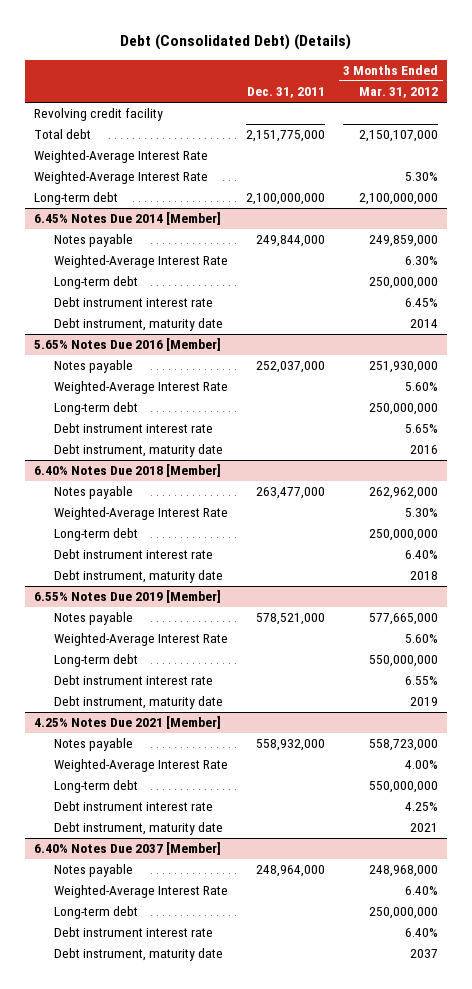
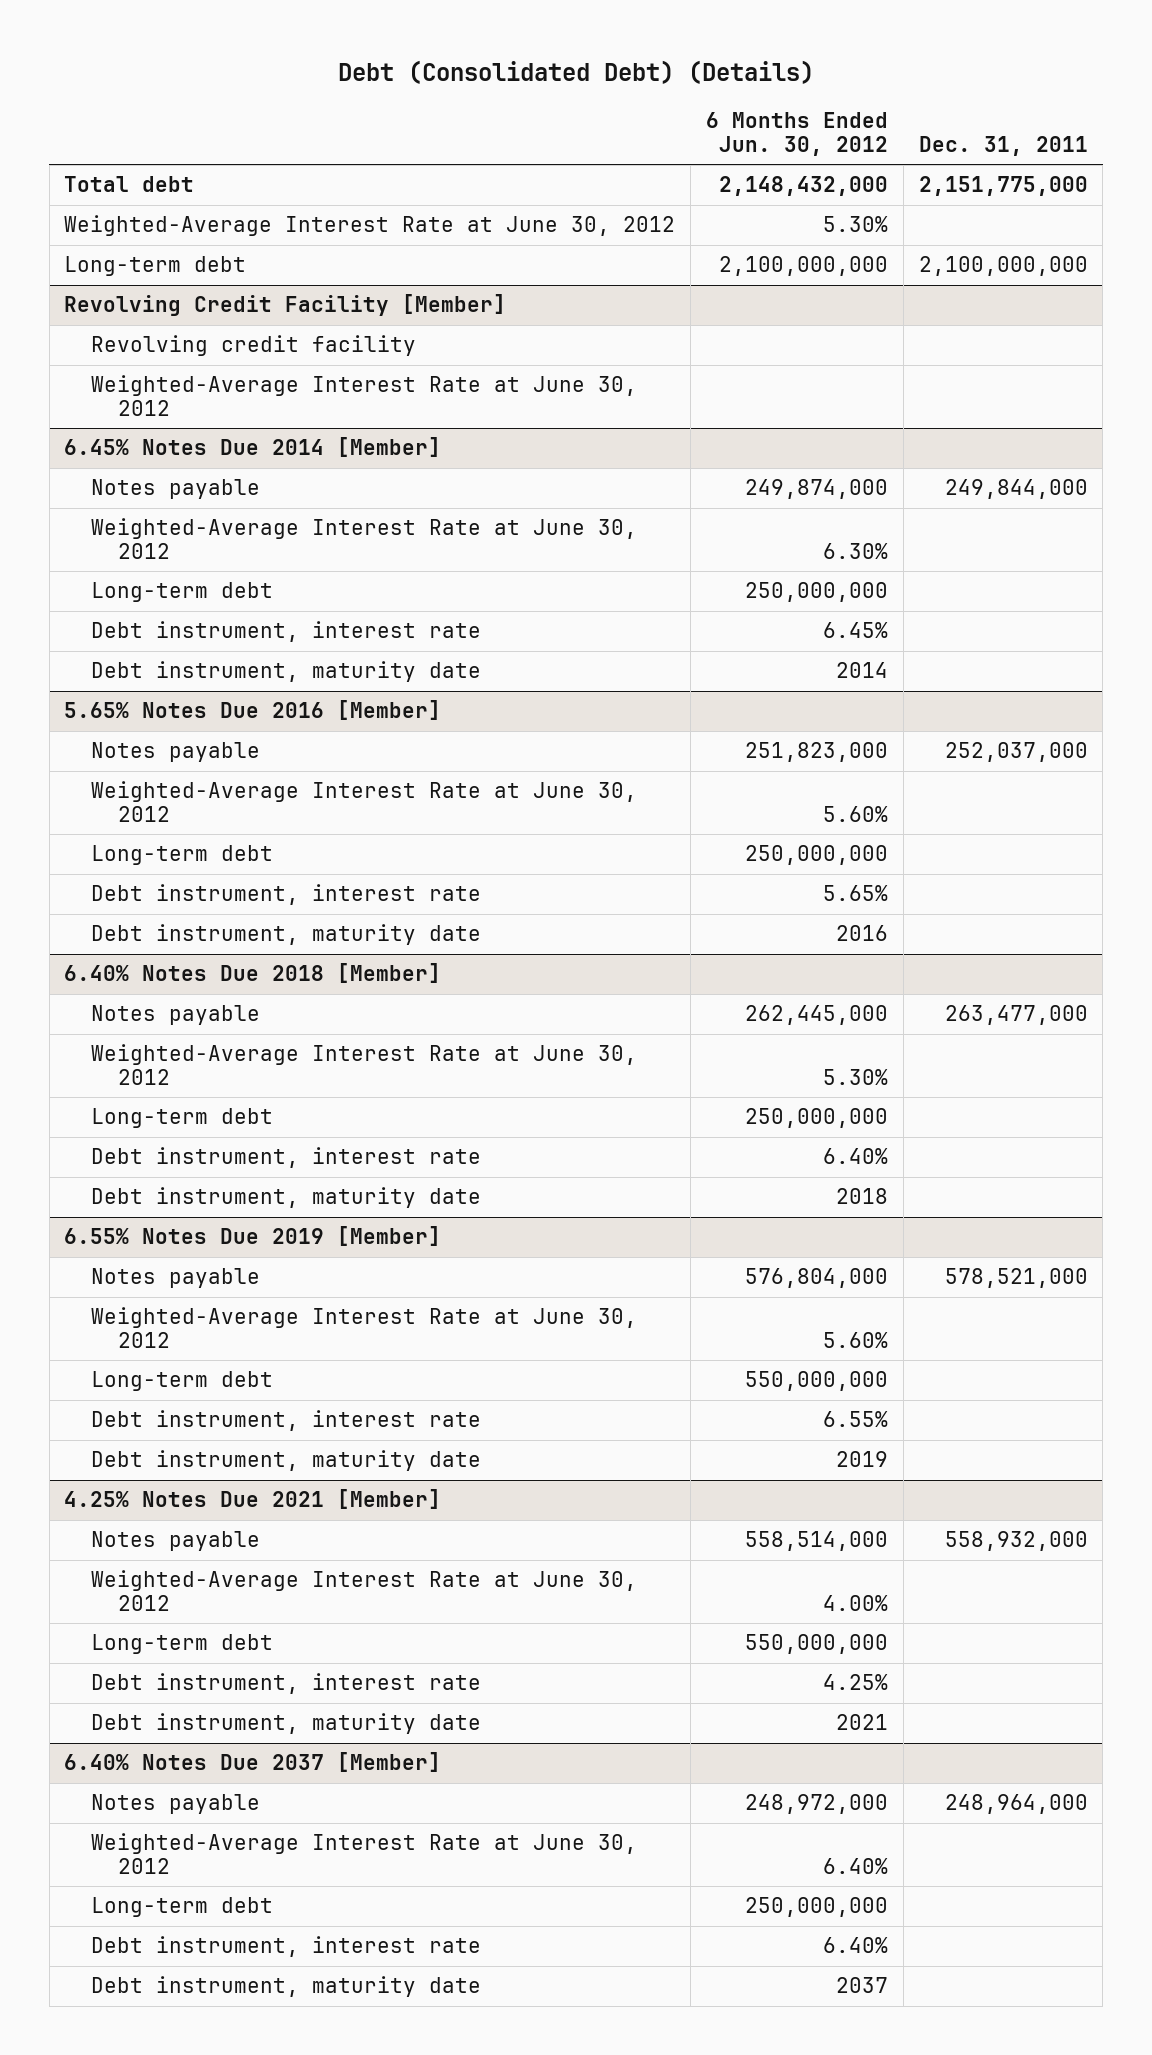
- | Dec. 31, 2011 | 3 Months Ended Mar. 31, 2012
+ | 6 Months Ended Jun. 30, 2012 | Dec. 31, 2011
- Revolving credit facility
- Weighted-Average Interest Rate
- Weighted-Average Interest Rate | | 5.30%
+ Weighted-Average Interest Rate at June 30, 2012 | 5.30% |
+ Revolving Credit Facility [Member]
+ Revolving credit facility
+ Weighted-Average Interest Rate at June 30, 2012
@ 6.45% Notes Due 2014 [Member]
- Weighted-Average Interest Rate | | 6.30%
+ Weighted-Average Interest Rate at June 30, 2012 | 6.30% |
- Debt instrument interest rate | | 6.45%
+ Debt instrument, interest rate | 6.45% |
@ 5.65% Notes Due 2016 [Member]
- Weighted-Average Interest Rate | | 5.60%
+ Weighted-Average Interest Rate at June 30, 2012 | 5.60% |
- Debt instrument interest rate | | 5.65%
+ Debt instrument, interest rate | 5.65% |
@ 6.40% Notes Due 2018 [Member]
- Weighted-Average Interest Rate | | 5.30%
+ Weighted-Average Interest Rate at June 30, 2012 | 5.30% |
- Debt instrument interest rate | | 6.40%
+ Debt instrument, interest rate | 6.40% |
@ 6.55% Notes Due 2019 [Member]
- Weighted-Average Interest Rate | | 5.60%
+ Weighted-Average Interest Rate at June 30, 2012 | 5.60% |
- Debt instrument interest rate | | 6.55%
+ Debt instrument, interest rate | 6.55% |
@ 4.25% Notes Due 2021 [Member]
- Weighted-Average Interest Rate | | 4.00%
+ Weighted-Average Interest Rate at June 30, 2012 | 4.00% |
- Debt instrument interest rate | | 4.25%
+ Debt instrument, interest rate | 4.25% |
@ 6.40% Notes Due 2037 [Member]
- Weighted-Average Interest Rate | | 6.40%
+ Weighted-Average Interest Rate at June 30, 2012 | 6.40% |
- Debt instrument interest rate | | 6.40%
+ Debt instrument, interest rate | 6.40% |

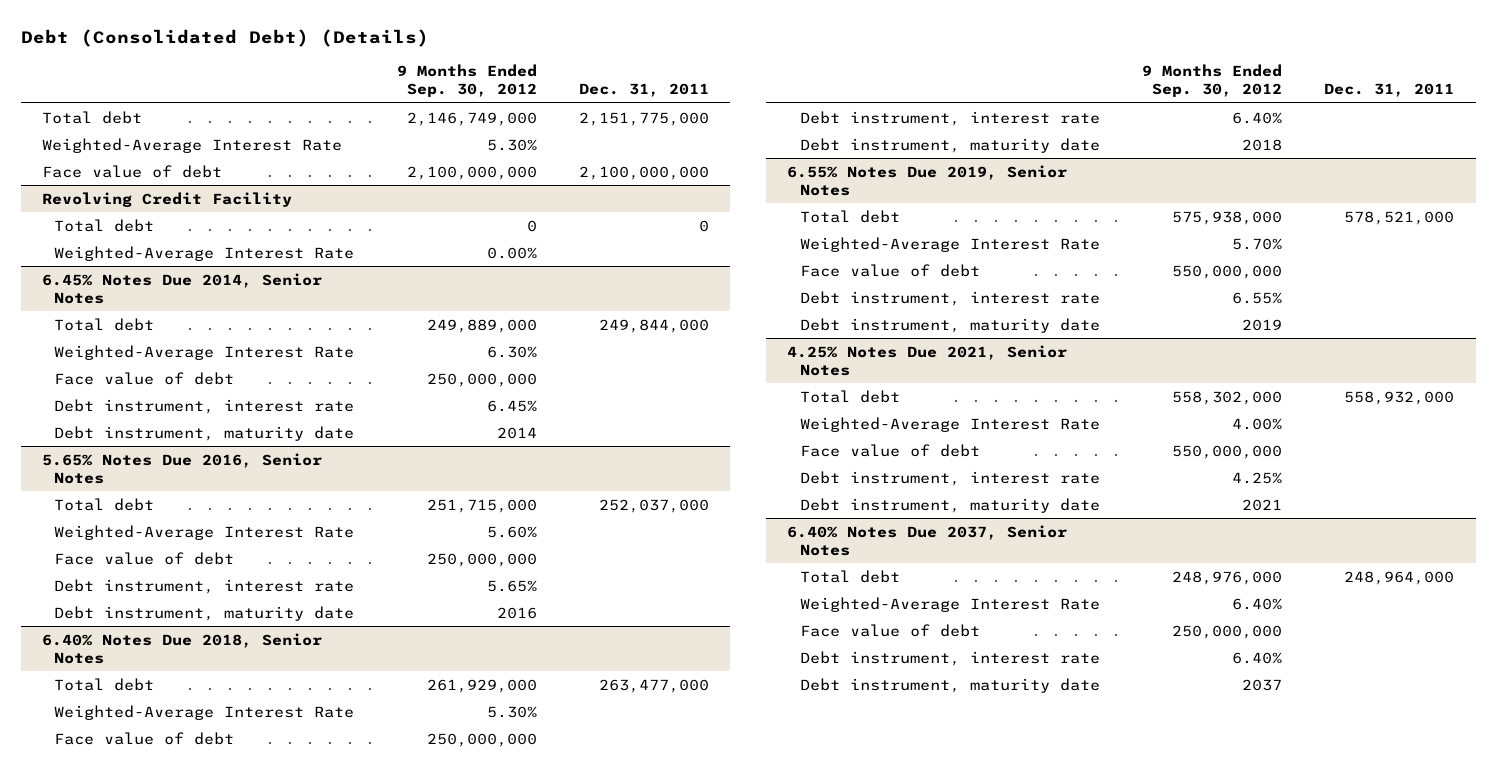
- | 6 Months Ended Jun. 30, 2012 | Dec. 31, 2011
+ | 9 Months Ended Sep. 30, 2012 | Dec. 31, 2011
- Weighted-Average Interest Rate at June 30, 2012 | 5.30% |
- Long-term debt | 2,100,000,000 | 2,100,000,000
- Revolving Credit Facility [Member]
- Revolving credit facility
- Weighted-Average Interest Rate at June 30, 2012
- 6.45% Notes Due 2014 [Member]
- Notes payable | 249,874,000 | 249,844,000
- Weighted-Average Interest Rate at June 30, 2012 | 6.30% |
- Long-term debt | 250,000,000 |
+ Weighted-Average Interest Rate | 5.30% |
+ Face value of debt | 2,100,000,000 | 2,100,000,000
+ Revolving Credit Facility
+ Total debt | 0 | 0
+ Weighted-Average Interest Rate | 0.00% |
+ 6.45% Notes Due 2014, Senior Notes
+ Total debt | 249,889,000 | 249,844,000
+ Weighted-Average Interest Rate | 6.30% |
+ Face value of debt | 250,000,000 |
- 5.65% Notes Due 2016 [Member]
- Notes payable | 251,823,000 | 252,037,000
- Weighted-Average Interest Rate at June 30, 2012 | 5.60% |
- Long-term debt | 250,000,000 |
+ 5.65% Notes Due 2016, Senior Notes
+ Total debt | 251,715,000 | 252,037,000
+ Weighted-Average Interest Rate | 5.60% |
+ Face value of debt | 250,000,000 |
- 6.40% Notes Due 2018 [Member]
- Notes payable | 262,445,000 | 263,477,000
- Weighted-Average Interest Rate at June 30, 2012 | 5.30% |
- Long-term debt | 250,000,000 |
+ 6.40% Notes Due 2018, Senior Notes
+ Total debt | 261,929,000 | 263,477,000
+ Weighted-Average Interest Rate | 5.30% |
+ Face value of debt | 250,000,000 |
- 6.55% Notes Due 2019 [Member]
- Notes payable | 576,804,000 | 578,521,000
- Weighted-Average Interest Rate at June 30, 2012 | 5.60% |
- Long-term debt | 550,000,000 |
+ 6.55% Notes Due 2019, Senior Notes
+ Total debt | 575,938,000 | 578,521,000
+ Weighted-Average Interest Rate | 5.70% |
+ Face value of debt | 550,000,000 |
- 4.25% Notes Due 2021 [Member]
- Notes payable | 558,514,000 | 558,932,000
- Weighted-Average Interest Rate at June 30, 2012 | 4.00% |
- Long-term debt | 550,000,000 |
+ 4.25% Notes Due 2021, Senior Notes
+ Total debt | 558,302,000 | 558,932,000
+ Weighted-Average Interest Rate | 4.00% |
+ Face value of debt | 550,000,000 |
- 6.40% Notes Due 2037 [Member]
- Notes payable | 248,972,000 | 248,964,000
- Weighted-Average Interest Rate at June 30, 2012 | 6.40% |
- Long-term debt | 250,000,000 |
+ 6.40% Notes Due 2037, Senior Notes
+ Total debt | 248,976,000 | 248,964,000
+ Weighted-Average Interest Rate | 6.40% |
+ Face value of debt | 250,000,000 |

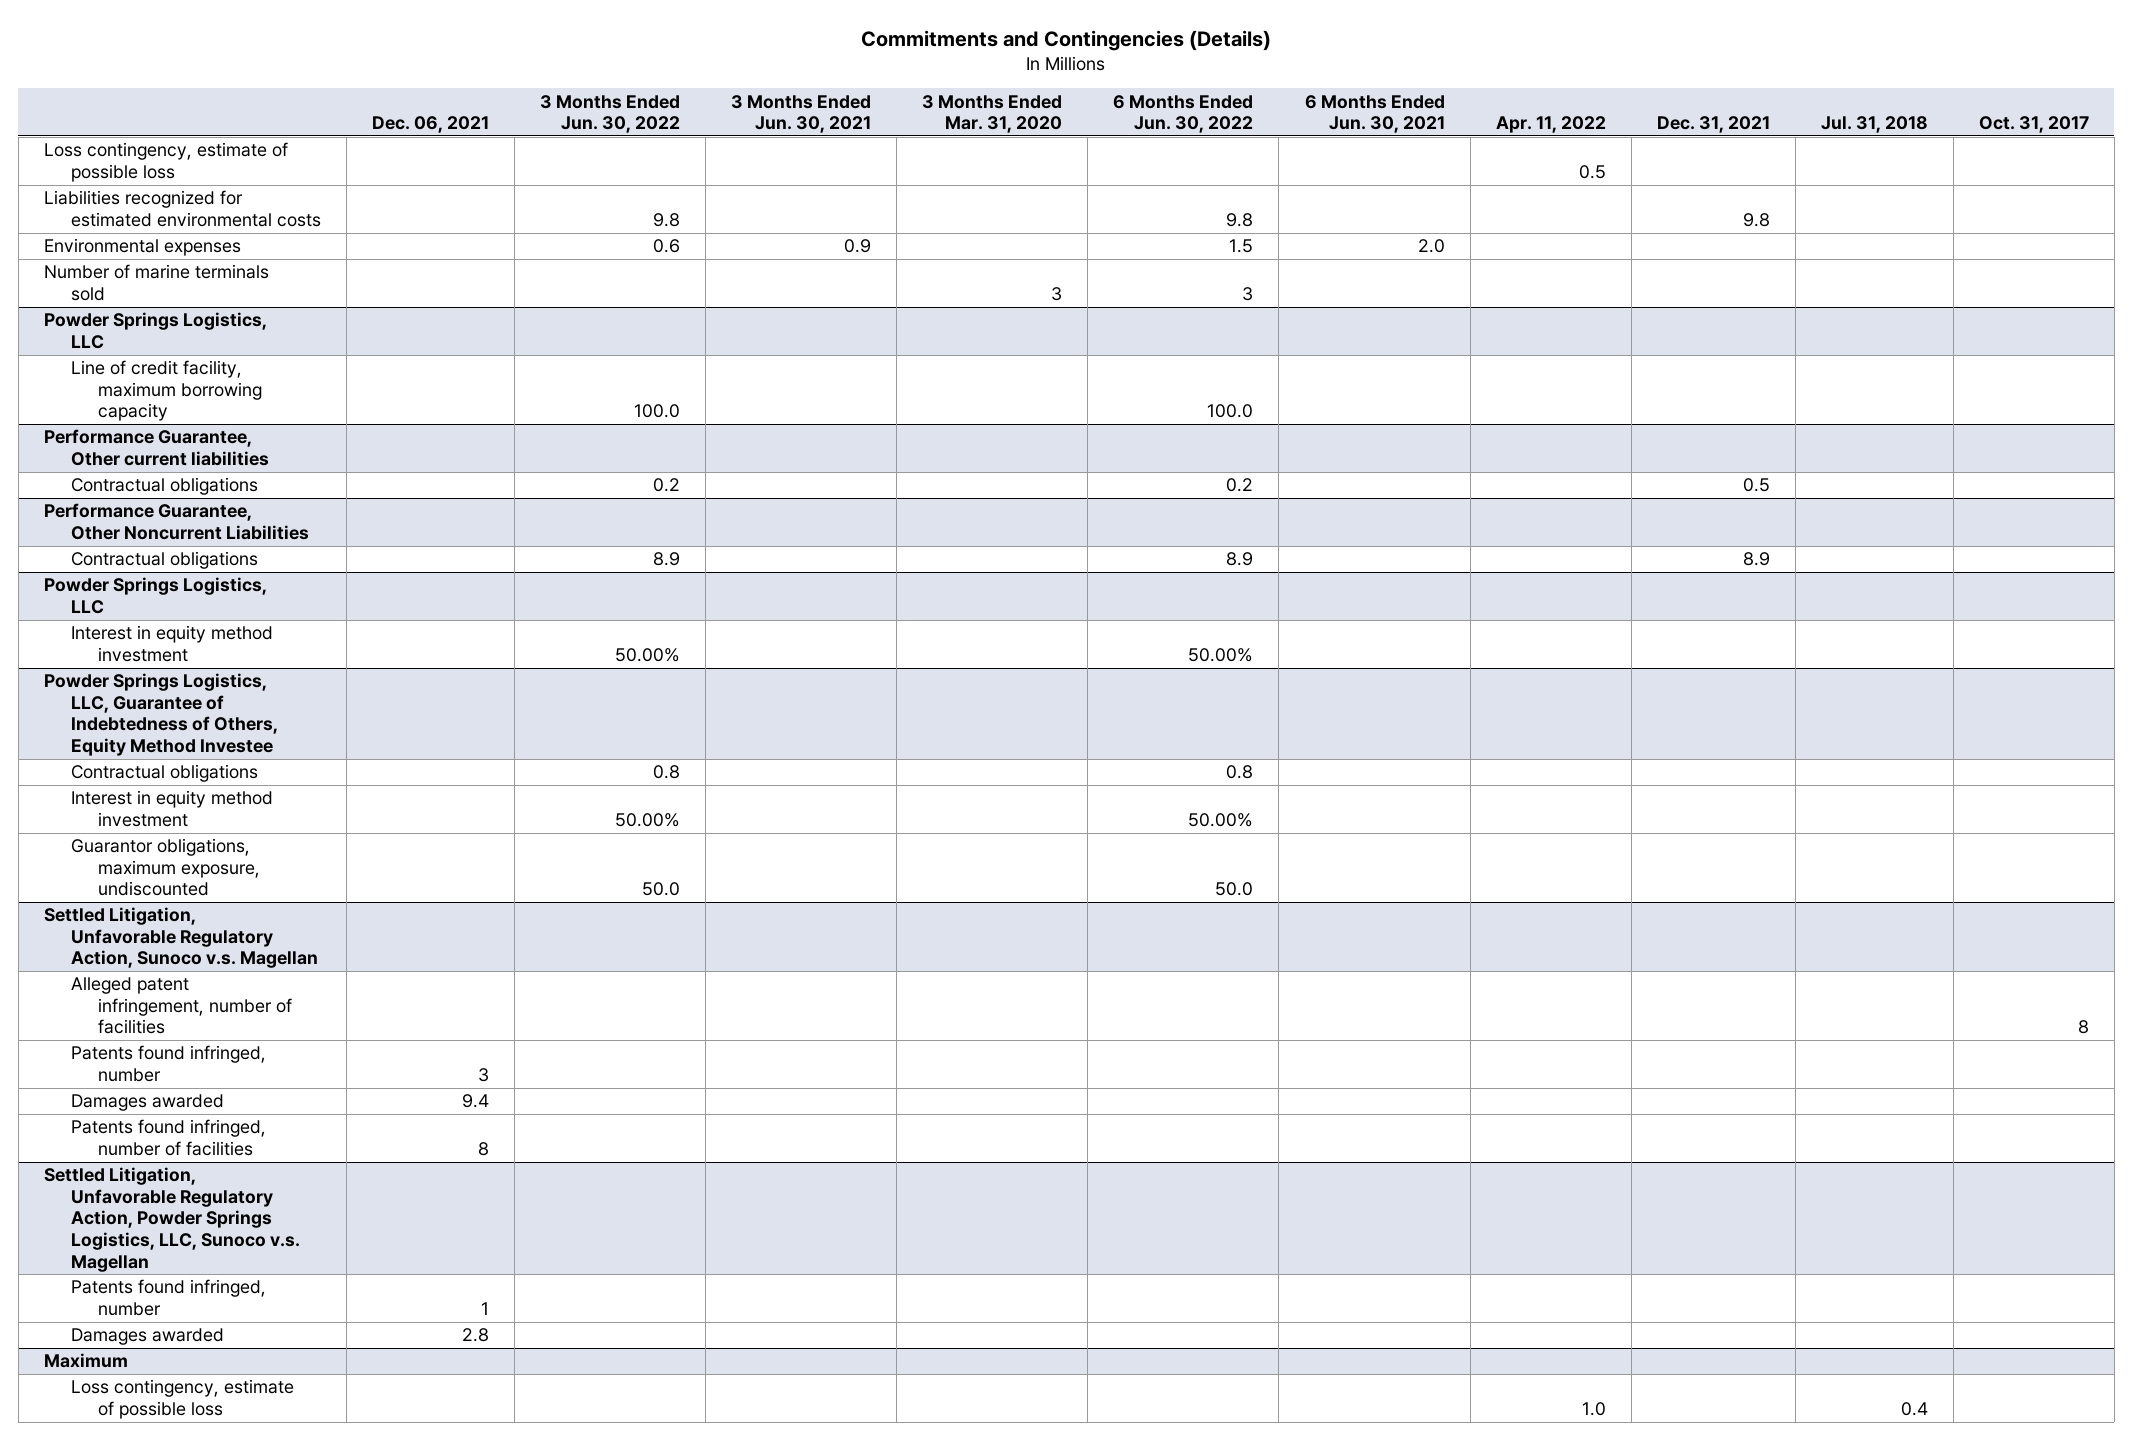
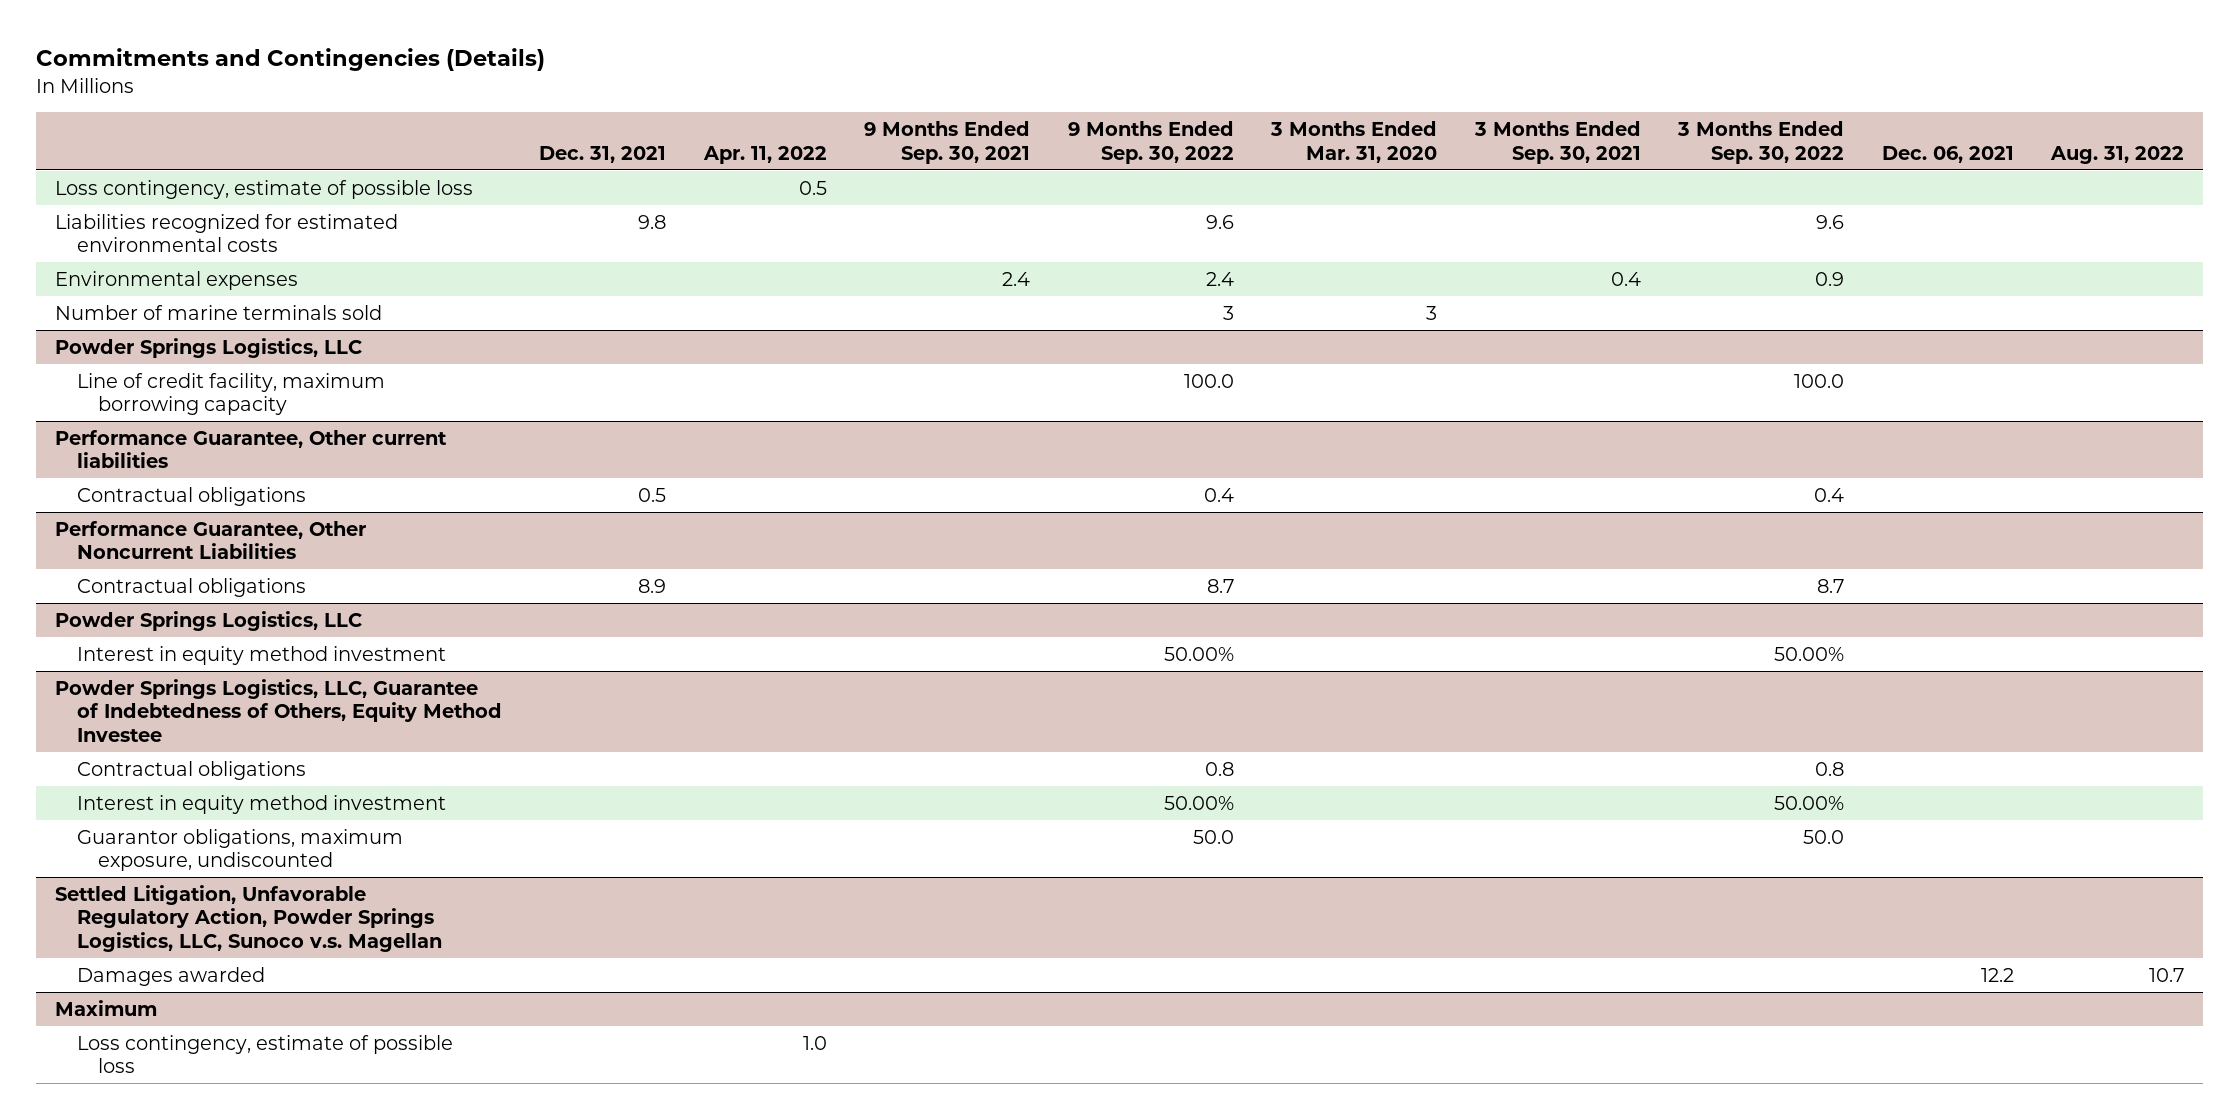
- | Dec. 06, 2021 | 3 Months Ended Jun. 30, 2022 | 3 Months Ended Jun. 30, 2021 | 3 Months Ended Mar. 31, 2020 | 6 Months Ended Jun. 30, 2022 | 6 Months Ended Jun. 30, 2021 | Apr. 11, 2022 | Dec. 31, 2021 | Jul. 31, 2018 | Oct. 31, 2017
+ | Dec. 31, 2021 | Apr. 11, 2022 | 9 Months Ended Sep. 30, 2021 | 9 Months Ended Sep. 30, 2022 | 3 Months Ended Mar. 31, 2020 | 3 Months Ended Sep. 30, 2021 | 3 Months Ended Sep. 30, 2022 | Dec. 06, 2021 | Aug. 31, 2022
- Settled Litigation, Unfavorable Regulatory Action, Sunoco v.s. Magellan
- Alleged patent infringement, number of facilities | | | | | | | | | | 8
- Patents found infringed, number | 3 | | | | | | | | |
- Damages awarded | 9.4 | | | | | | | | |
- Patents found infringed, number of facilities | 8 | | | | | | | | |
@ Settled Litigation, Unfavorable Regulatory Action, Powder Springs Logistics, LLC, Sunoco v.s. Magellan
- Patents found infringed, number | 1 | | | | | | | | |
- Damages awarded | 2.8 | | | | | | | | |
+ Damages awarded | | | | | | | | 12.2 | 10.7

